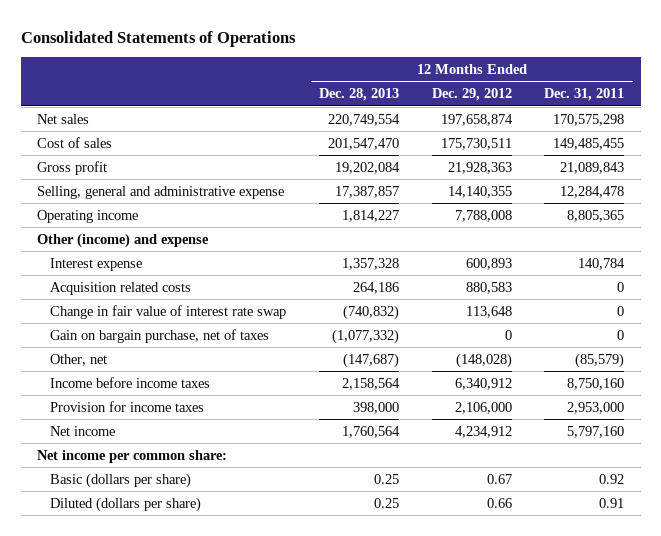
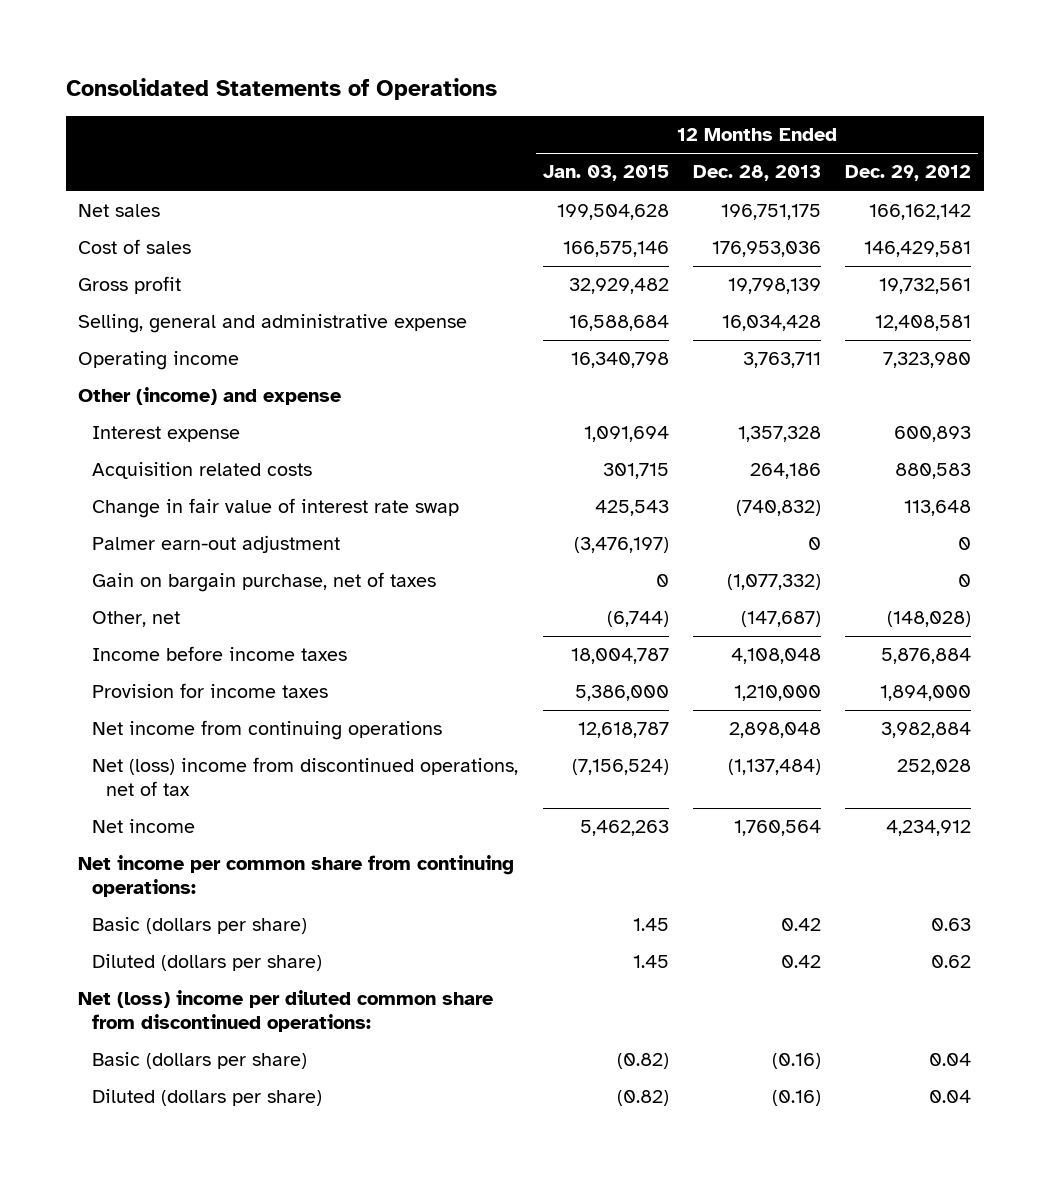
- | 12 Months Ended Dec. 28, 2013 | 12 Months Ended Dec. 29, 2012 | 12 Months Ended Dec. 31, 2011
+ | 12 Months Ended Jan. 03, 2015 | 12 Months Ended Dec. 28, 2013 | 12 Months Ended Dec. 29, 2012
- Net sales | 220,749,554 | 197,658,874 | 170,575,298
- Cost of sales | 201,547,470 | 175,730,511 | 149,485,455
- Gross profit | 19,202,084 | 21,928,363 | 21,089,843
- Selling, general and administrative expense | 17,387,857 | 14,140,355 | 12,284,478
- Operating income | 1,814,227 | 7,788,008 | 8,805,365
+ Net sales | 199,504,628 | 196,751,175 | 166,162,142
+ Cost of sales | 166,575,146 | 176,953,036 | 146,429,581
+ Gross profit | 32,929,482 | 19,798,139 | 19,732,561
+ Selling, general and administrative expense | 16,588,684 | 16,034,428 | 12,408,581
+ Operating income | 16,340,798 | 3,763,711 | 7,323,980
+ Palmer earn-out adjustment | (3,476,197) | 0 | 0
- Income before income taxes | 2,158,564 | 6,340,912 | 8,750,160
- Provision for income taxes | 398,000 | 2,106,000 | 2,953,000
+ Income before income taxes | 18,004,787 | 4,108,048 | 5,876,884
+ Provision for income taxes | 5,386,000 | 1,210,000 | 1,894,000
+ Net income from continuing operations | 12,618,787 | 2,898,048 | 3,982,884
+ Net (loss) income from discontinued operations, net of tax | (7,156,524) | (1,137,484) | 252,028
- Net income per common share:
- Basic (dollars per share) | 0.25 | 0.67 | 0.92
- Diluted (dollars per share) | 0.25 | 0.66 | 0.91
+ Net income per common share from continuing operations:
+ Basic (dollars per share) | 1.45 | 0.42 | 0.63
+ Diluted (dollars per share) | 1.45 | 0.42 | 0.62
+ Net (loss) income per diluted common share from discontinued operations:
+ Basic (dollars per share) | (0.82) | (0.16) | 0.04
+ Diluted (dollars per share) | (0.82) | (0.16) | 0.04

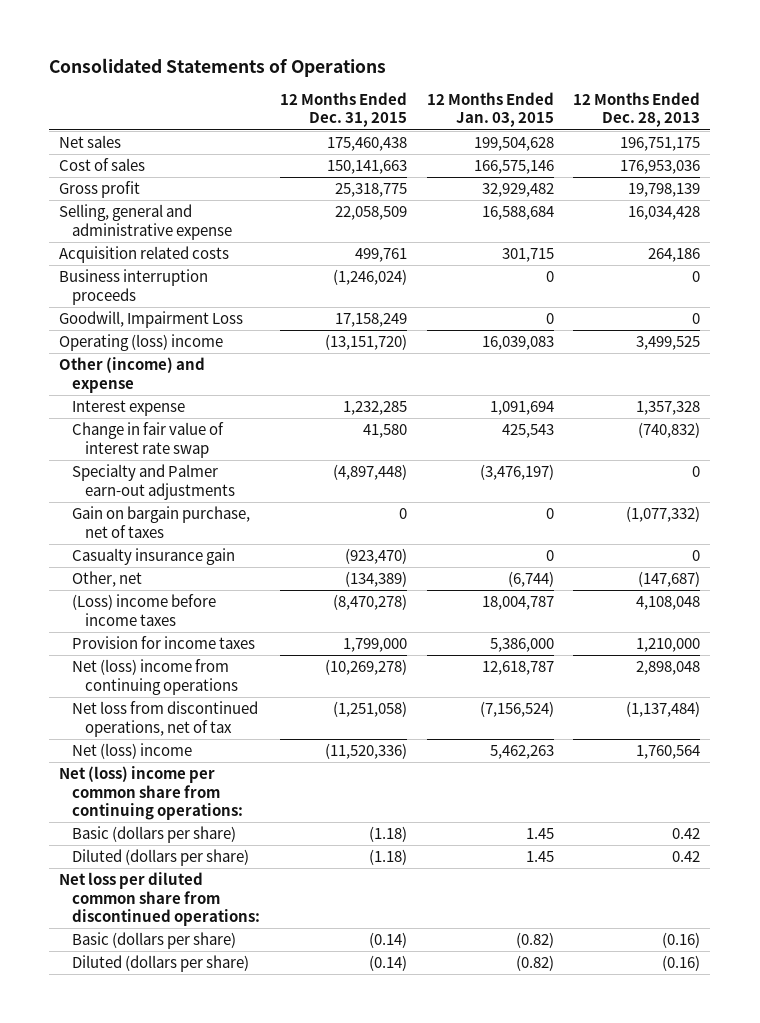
- | 12 Months Ended Jan. 03, 2015 | 12 Months Ended Dec. 28, 2013 | 12 Months Ended Dec. 29, 2012
+ | 12 Months Ended Dec. 31, 2015 | 12 Months Ended Jan. 03, 2015 | 12 Months Ended Dec. 28, 2013
- Operating income | 16,340,798 | 3,763,711 | 7,323,980
moved up: Acquisition related costs | 499,761 | 301,715 | 264,186
+ Business interruption proceeds | (1,246,024) | 0 | 0
+ Goodwill, Impairment Loss | 17,158,249 | 0 | 0
+ Operating (loss) income | (13,151,720) | 16,039,083 | 3,499,525
- Palmer earn-out adjustment | (3,476,197) | 0 | 0
+ Specialty and Palmer earn-out adjustments | (4,897,448) | (3,476,197) | 0
+ Casualty insurance gain | (923,470) | 0 | 0
- Income before income taxes | 18,004,787 | 4,108,048 | 5,876,884
+ (Loss) income before income taxes | (8,470,278) | 18,004,787 | 4,108,048
- Net income from continuing operations | 12,618,787 | 2,898,048 | 3,982,884
- Net (loss) income from discontinued operations, net of tax | (7,156,524) | (1,137,484) | 252,028
- Net income | 5,462,263 | 1,760,564 | 4,234,912
- Net income per common share from continuing operations:
+ Net (loss) income from continuing operations | (10,269,278) | 12,618,787 | 2,898,048
+ Net loss from discontinued operations, net of tax | (1,251,058) | (7,156,524) | (1,137,484)
+ Net (loss) income | (11,520,336) | 5,462,263 | 1,760,564
+ Net (loss) income per common share from continuing operations:
- Net (loss) income per diluted common share from discontinued operations:
+ Net loss per diluted common share from discontinued operations:

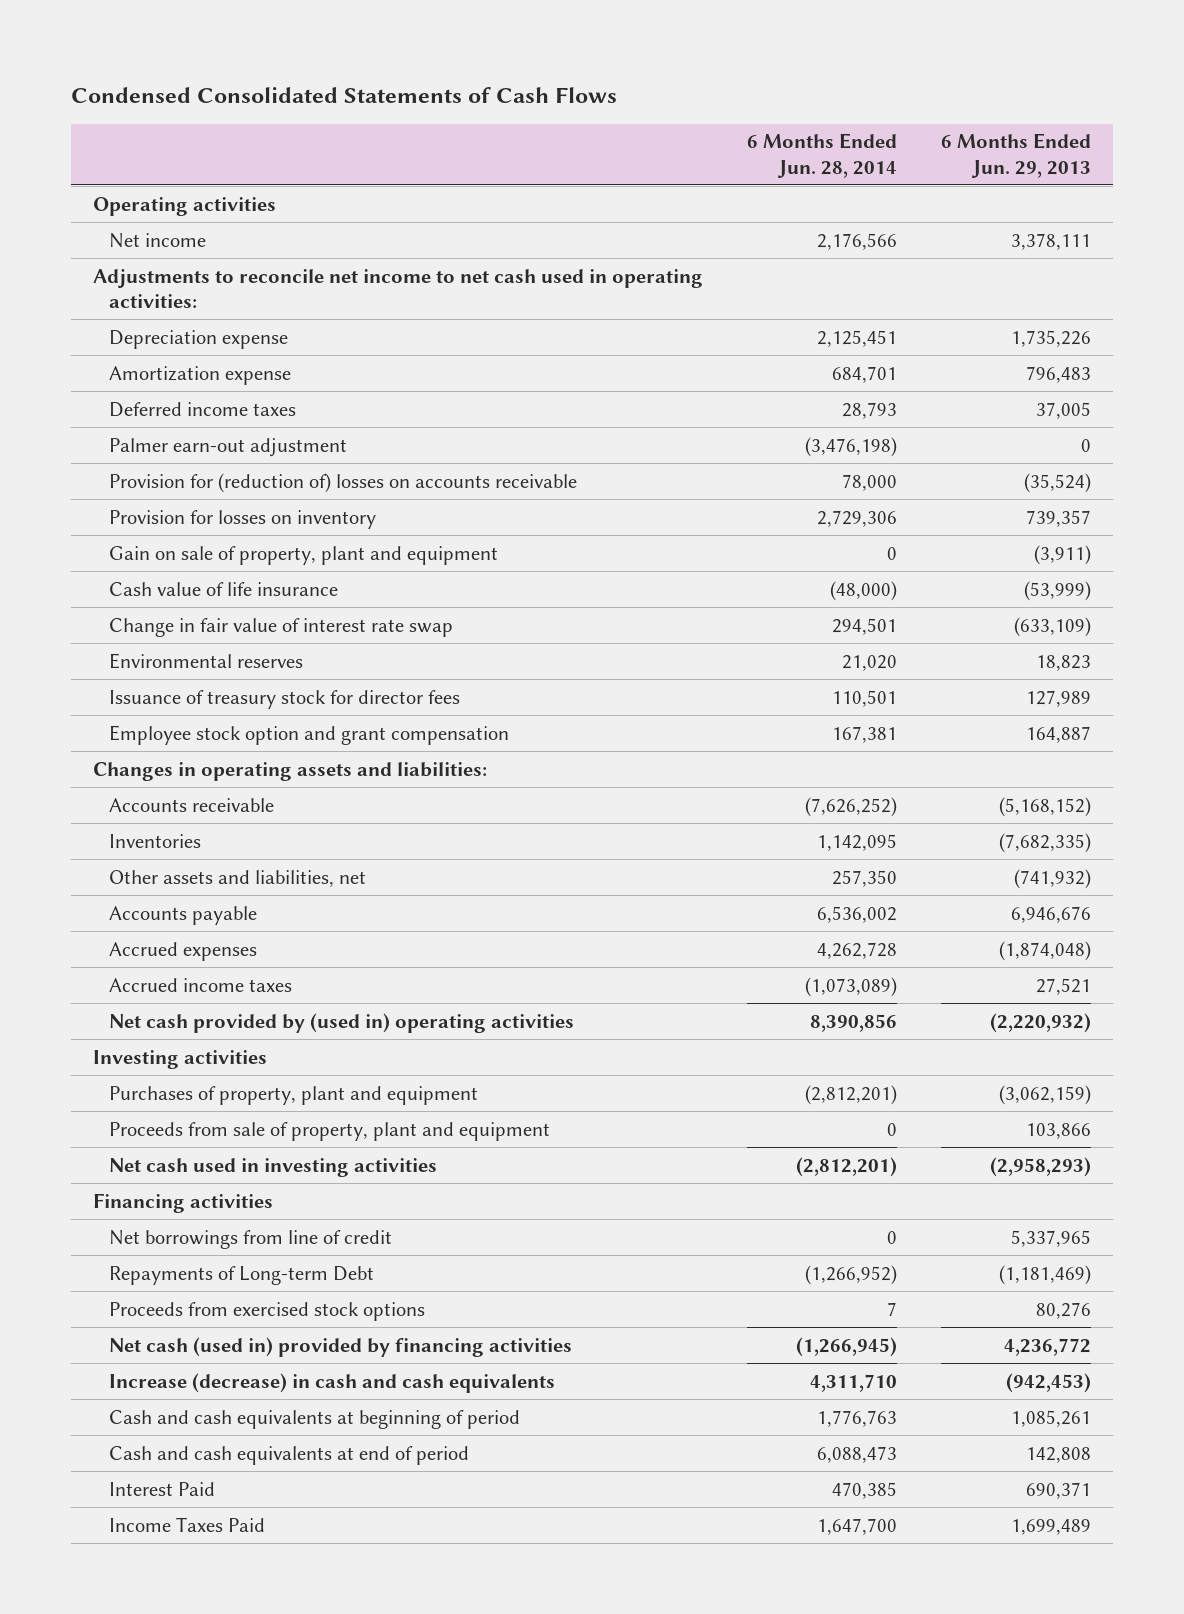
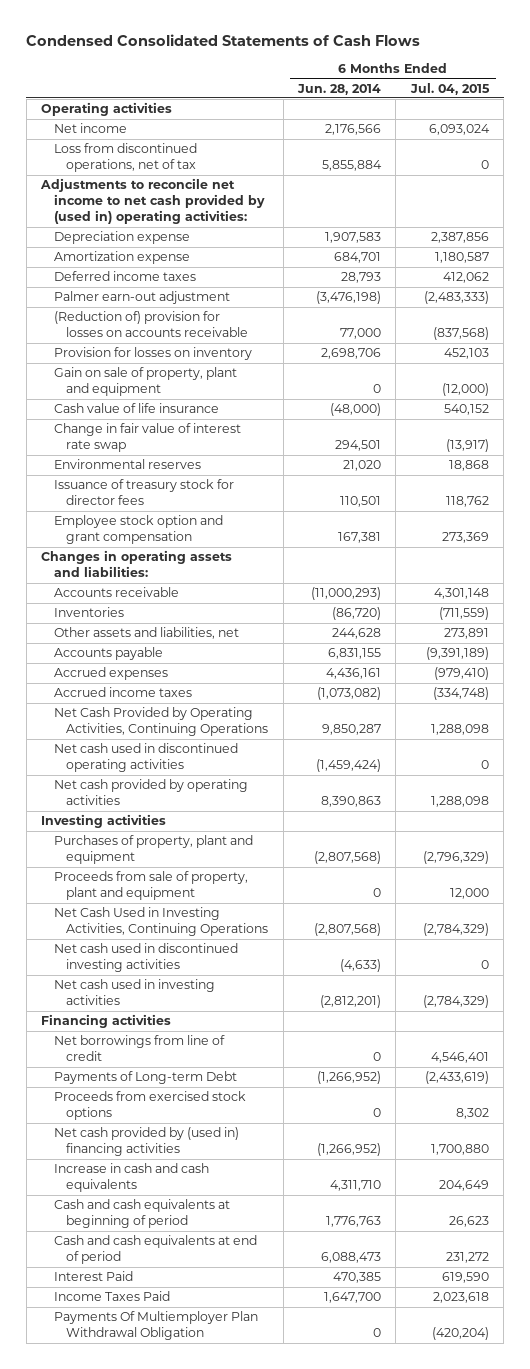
- | 6 Months Ended Jun. 28, 2014 | 6 Months Ended Jun. 29, 2013
+ | 6 Months Ended Jun. 28, 2014 | 6 Months Ended Jul. 04, 2015
- Adjustments to reconcile net income to net cash used in operating activities:
- Depreciation expense | 2,125,451 | 1,735,226
+ Loss from discontinued operations, net of tax | 5,855,884 | 0
+ Adjustments to reconcile net income to net cash provided by (used in) operating activities:
+ Depreciation expense | 1,907,583 | 2,387,856
- Provision for (reduction of) losses on accounts receivable | 78,000 | (35,524)
- Provision for losses on inventory | 2,729,306 | 739,357
+ (Reduction of) provision for losses on accounts receivable | 77,000 | (837,568)
+ Provision for losses on inventory | 2,698,706 | 452,103
- Accounts receivable | (7,626,252) | (5,168,152)
- Inventories | 1,142,095 | (7,682,335)
- Other assets and liabilities, net | 257,350 | (741,932)
- Accounts payable | 6,536,002 | 6,946,676
- Accrued expenses | 4,262,728 | (1,874,048)
- Accrued income taxes | (1,073,089) | 27,521
- Net cash provided by (used in) operating activities | 8,390,856 | (2,220,932)
+ Accounts receivable | (11,000,293) | 4,301,148
+ Inventories | (86,720) | (711,559)
+ Other assets and liabilities, net | 244,628 | 273,891
+ Accounts payable | 6,831,155 | (9,391,189)
+ Accrued expenses | 4,436,161 | (979,410)
+ Accrued income taxes | (1,073,082) | (334,748)
+ Net Cash Provided by Operating Activities, Continuing Operations | 9,850,287 | 1,288,098
+ Net cash used in discontinued operating activities | (1,459,424) | 0
+ Net cash provided by operating activities | 8,390,863 | 1,288,098
- Purchases of property, plant and equipment | (2,812,201) | (3,062,159)
+ Purchases of property, plant and equipment | (2,807,568) | (2,796,329)
+ Net Cash Used in Investing Activities, Continuing Operations | (2,807,568) | (2,784,329)
+ Net cash used in discontinued investing activities | (4,633) | 0
- Repayments of Long-term Debt | (1,266,952) | (1,181,469)
- Proceeds from exercised stock options | 7 | 80,276
- Net cash (used in) provided by financing activities | (1,266,945) | 4,236,772
- Increase (decrease) in cash and cash equivalents | 4,311,710 | (942,453)
+ Payments of Long-term Debt | (1,266,952) | (2,433,619)
+ Proceeds from exercised stock options | 0 | 8,302
+ Net cash provided by (used in) financing activities | (1,266,952) | 1,700,880
+ Increase in cash and cash equivalents | 4,311,710 | 204,649
+ Payments Of Multiemployer Plan Withdrawal Obligation | 0 | (420,204)

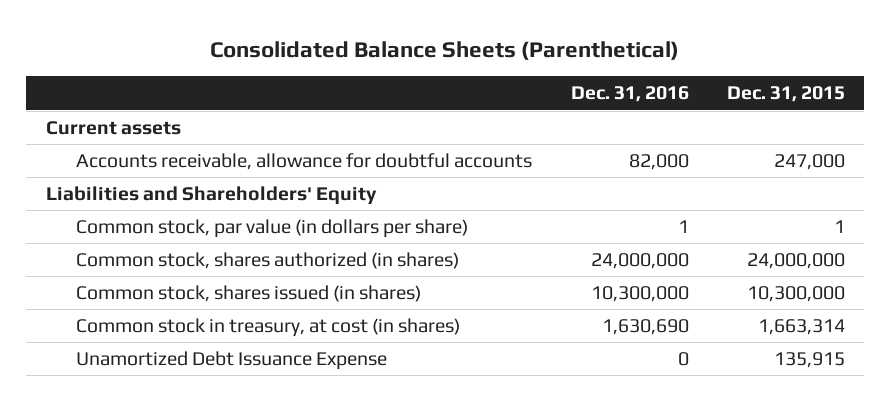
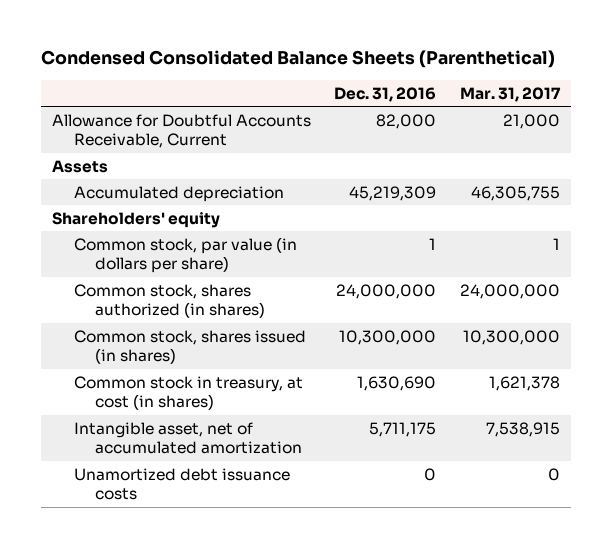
- Consolidated Balance Sheets (Parenthetical)
+ Condensed Consolidated Balance Sheets (Parenthetical)
- | Dec. 31, 2016 | Dec. 31, 2015
+ | Dec. 31, 2016 | Mar. 31, 2017
- Current assets
- Accounts receivable, allowance for doubtful accounts | 82,000 | 247,000
- Liabilities and Shareholders' Equity
+ Allowance for Doubtful Accounts Receivable, Current | 82,000 | 21,000
+ Assets
+ Accumulated depreciation | 45,219,309 | 46,305,755
+ Shareholders' equity
- Unamortized Debt Issuance Expense | 0 | 135,915
+ Intangible asset, net of accumulated amortization | 5,711,175 | 7,538,915
+ Unamortized debt issuance costs | 0 | 0

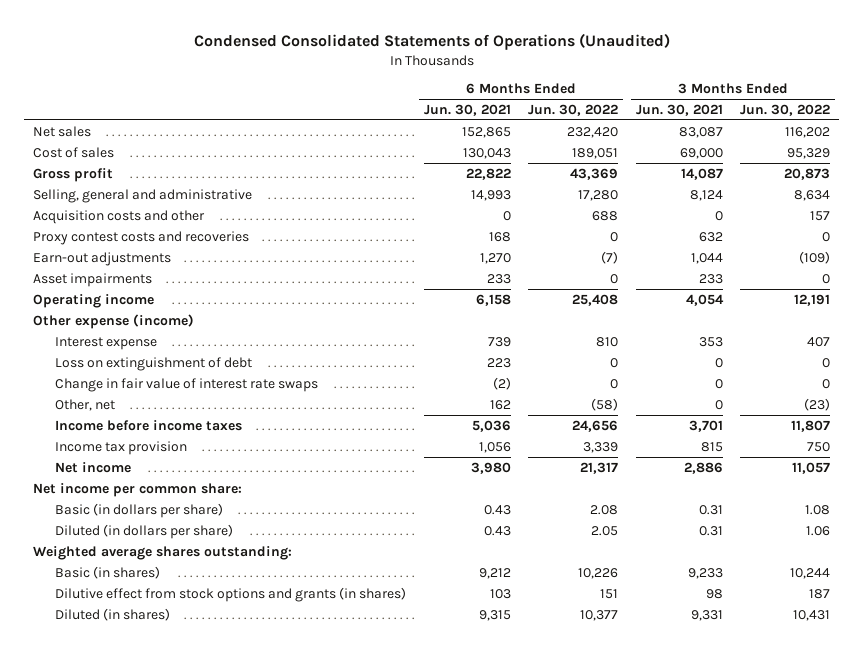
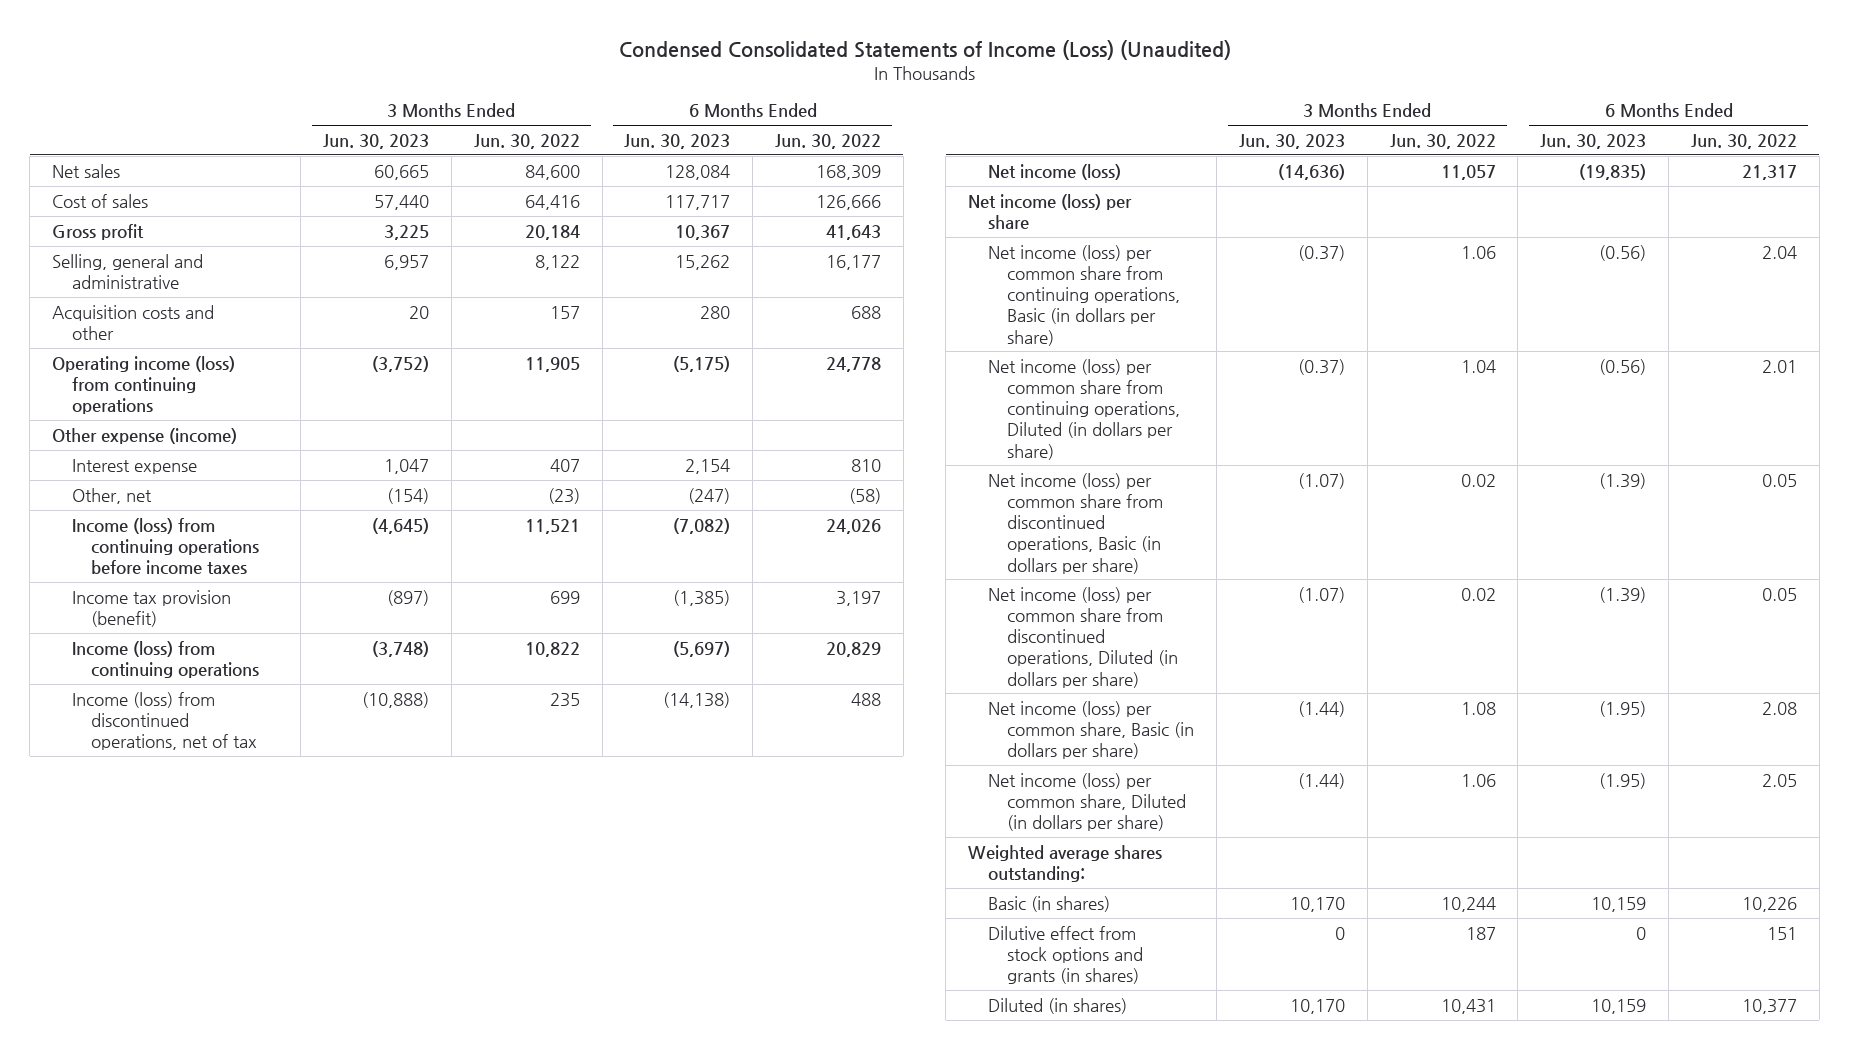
- Condensed Consolidated Statements of Operations (Unaudited)
+ Condensed Consolidated Statements of Income (Loss) (Unaudited)
- | 6 Months Ended Jun. 30, 2021 | 6 Months Ended Jun. 30, 2022 | 3 Months Ended Jun. 30, 2021 | 3 Months Ended Jun. 30, 2022
+ | 3 Months Ended Jun. 30, 2023 | 3 Months Ended Jun. 30, 2022 | 6 Months Ended Jun. 30, 2023 | 6 Months Ended Jun. 30, 2022
- Net sales | 152,865 | 232,420 | 83,087 | 116,202
- Cost of sales | 130,043 | 189,051 | 69,000 | 95,329
- Gross profit | 22,822 | 43,369 | 14,087 | 20,873
- Selling, general and administrative | 14,993 | 17,280 | 8,124 | 8,634
+ Net sales | 60,665 | 84,600 | 128,084 | 168,309
+ Cost of sales | 57,440 | 64,416 | 117,717 | 126,666
+ Gross profit | 3,225 | 20,184 | 10,367 | 41,643
+ Selling, general and administrative | 6,957 | 8,122 | 15,262 | 16,177
- Proxy contest costs and recoveries | 168 | 0 | 632 | 0
- Earn-out adjustments | 1,270 | (7) | 1,044 | (109)
- Asset impairments | 233 | 0 | 233 | 0
- Operating income | 6,158 | 25,408 | 4,054 | 12,191
+ Operating income (loss) from continuing operations | (3,752) | 11,905 | (5,175) | 24,778
- Loss on extinguishment of debt | 223 | 0 | 0 | 0
- Change in fair value of interest rate swaps | (2) | 0 | 0 | 0
- Income before income taxes | 5,036 | 24,656 | 3,701 | 11,807
- Income tax provision | 1,056 | 3,339 | 815 | 750
- Net income | 3,980 | 21,317 | 2,886 | 11,057
- Net income per common share:
- Basic (in dollars per share) | 0.43 | 2.08 | 0.31 | 1.08
- Diluted (in dollars per share) | 0.43 | 2.05 | 0.31 | 1.06
+ Income (loss) from continuing operations before income taxes | (4,645) | 11,521 | (7,082) | 24,026
+ Income tax provision (benefit) | (897) | 699 | (1,385) | 3,197
+ Income (loss) from continuing operations | (3,748) | 10,822 | (5,697) | 20,829
+ Income (loss) from discontinued operations, net of tax | (10,888) | 235 | (14,138) | 488
+ Net income (loss) | (14,636) | 11,057 | (19,835) | 21,317
+ Net income (loss) per share
+ Net income (loss) per common share from continuing operations, Basic (in dollars per share) | (0.37) | 1.06 | (0.56) | 2.04
+ Net income (loss) per common share from continuing operations, Diluted (in dollars per share) | (0.37) | 1.04 | (0.56) | 2.01
+ Net income (loss) per common share from discontinued operations, Basic (in dollars per share) | (1.07) | 0.02 | (1.39) | 0.05
+ Net income (loss) per common share from discontinued operations, Diluted (in dollars per share) | (1.07) | 0.02 | (1.39) | 0.05
+ Net income (loss) per common share, Basic (in dollars per share) | (1.44) | 1.08 | (1.95) | 2.08
+ Net income (loss) per common share, Diluted (in dollars per share) | (1.44) | 1.06 | (1.95) | 2.05

